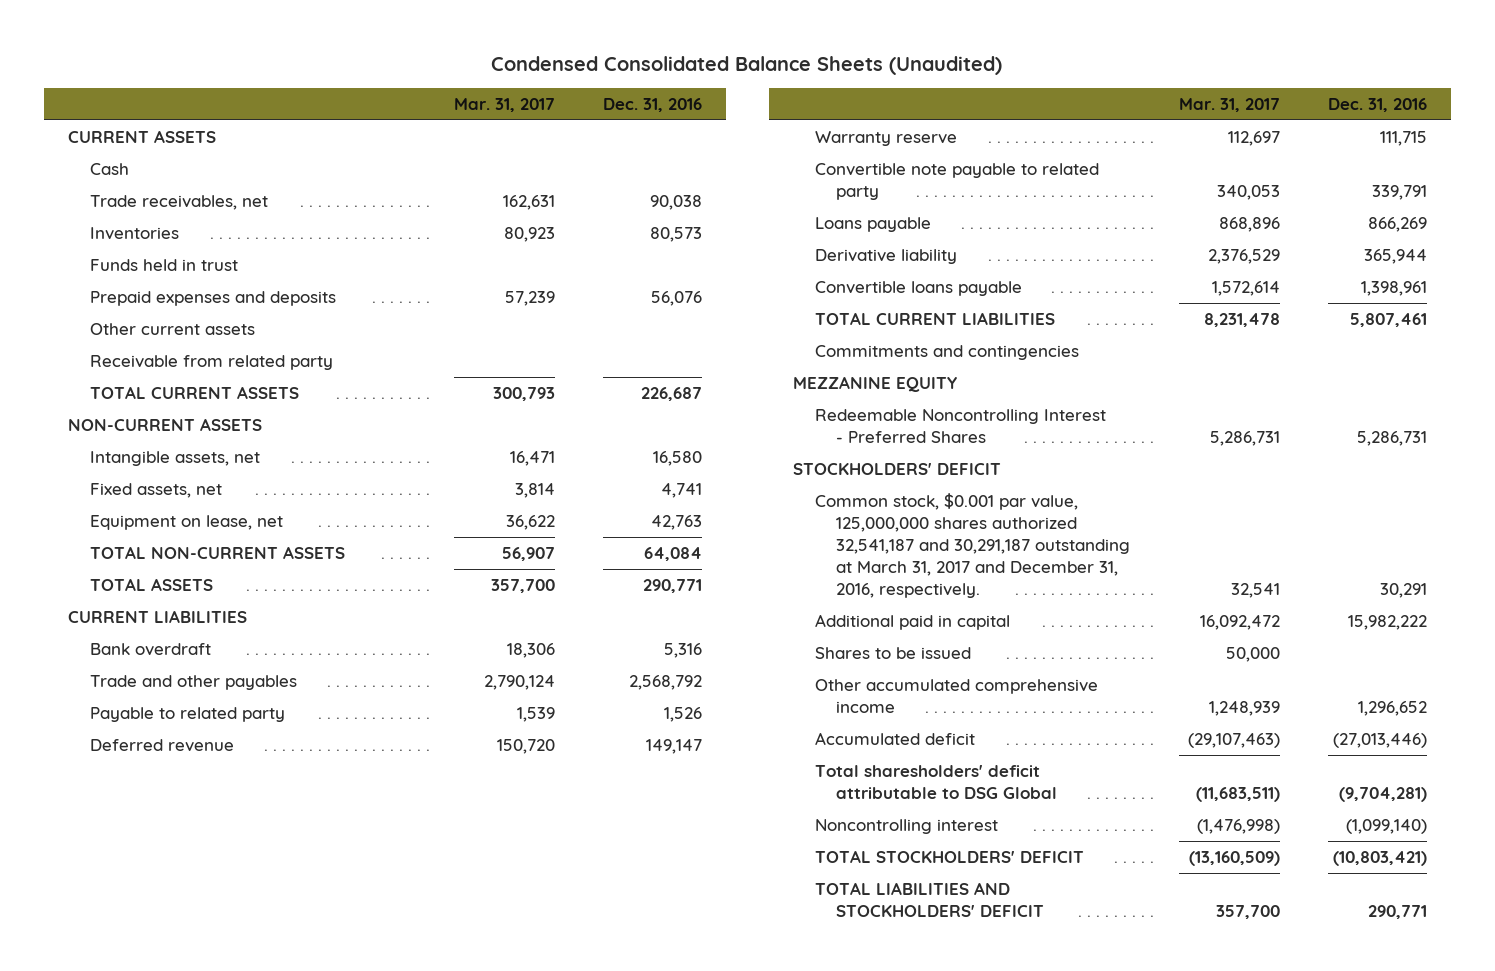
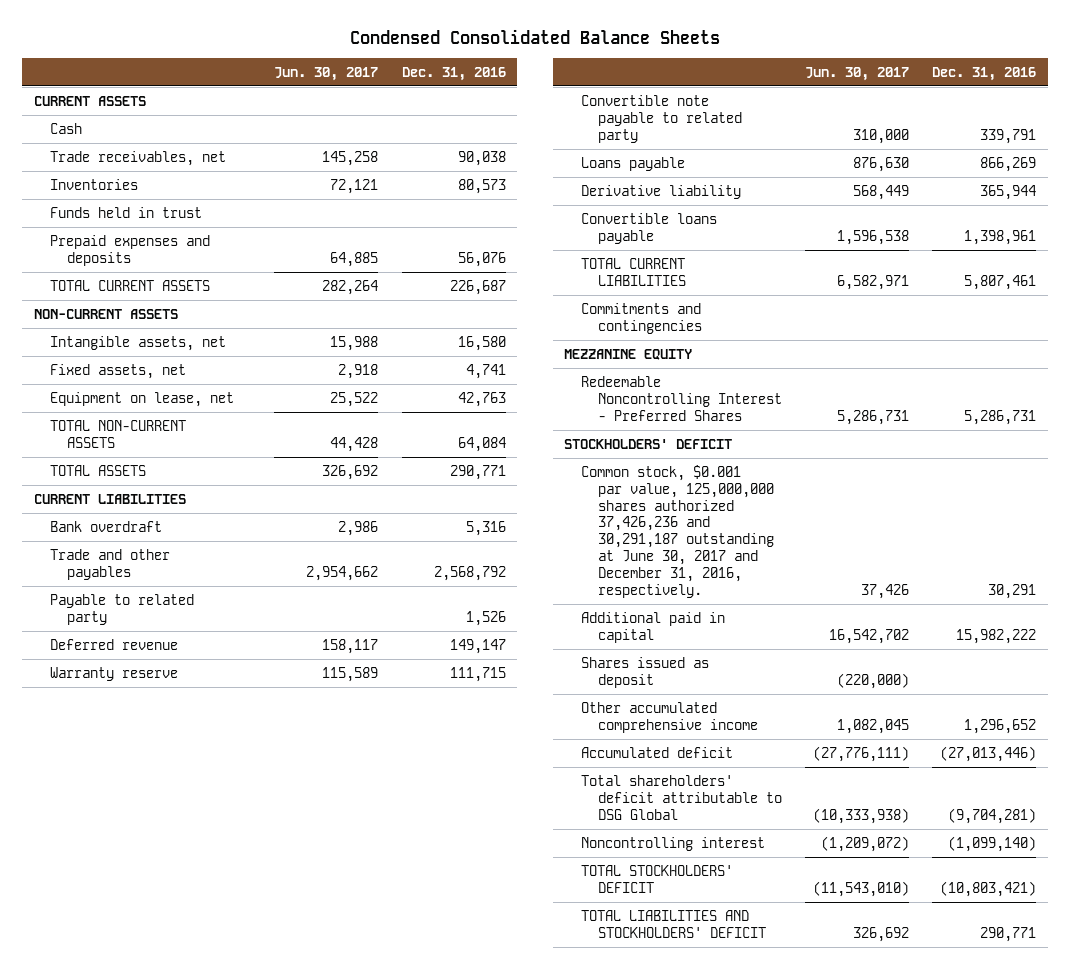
- Condensed Consolidated Balance Sheets (Unaudited)
+ Condensed Consolidated Balance Sheets
- | Mar. 31, 2017 | Dec. 31, 2016
+ | Jun. 30, 2017 | Dec. 31, 2016
- Other current assets
- Receivable from related party
- Common stock, $0.001 par value, 125,000,000 shares authorized 32,541,187 and 30,291,187 outstanding at March 31, 2017 and December 31, 2016, respectively. | 32,541 | 30,291
+ Common stock, $0.001 par value, 125,000,000 shares authorized 37,426,236 and 30,291,187 outstanding at June 30, 2017 and December 31, 2016, respectively. | 37,426 | 30,291
- Shares to be issued | 50,000 |
+ Shares issued as deposit | (220,000) |
- Total sharesholders' deficit attributable to DSG Global | (11,683,511) | (9,704,281)
+ Total shareholders' deficit attributable to DSG Global | (10,333,938) | (9,704,281)

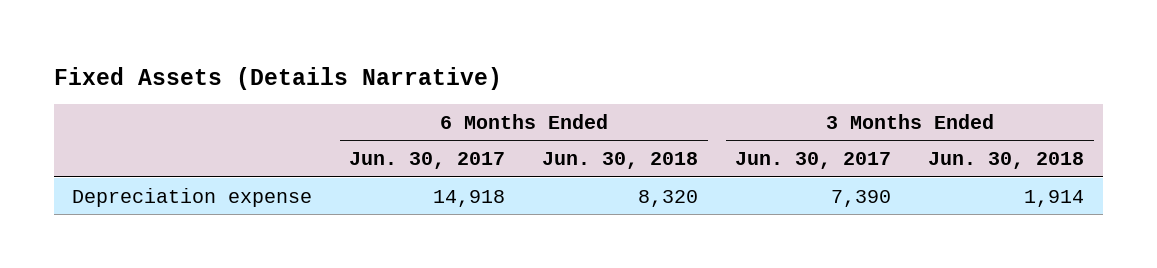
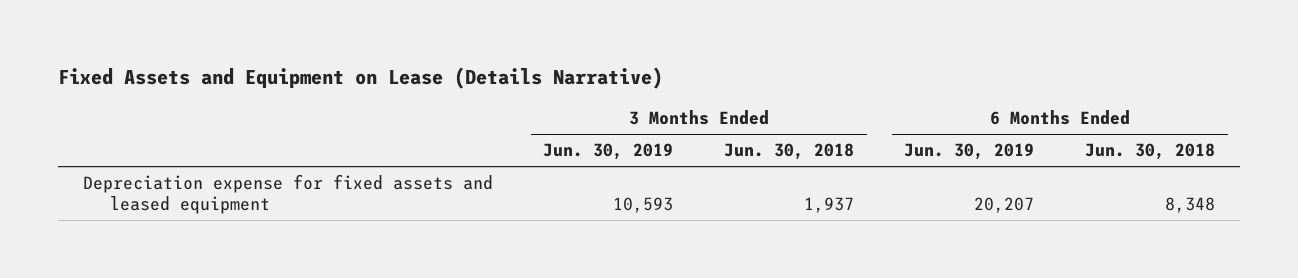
- Fixed Assets (Details Narrative)
+ Fixed Assets and Equipment on Lease (Details Narrative)
- | 6 Months Ended Jun. 30, 2017 | 6 Months Ended Jun. 30, 2018 | 3 Months Ended Jun. 30, 2017 | 3 Months Ended Jun. 30, 2018
+ | 3 Months Ended Jun. 30, 2019 | 3 Months Ended Jun. 30, 2018 | 6 Months Ended Jun. 30, 2019 | 6 Months Ended Jun. 30, 2018
- Depreciation expense | 14,918 | 8,320 | 7,390 | 1,914
+ Depreciation expense for fixed assets and leased equipment | 10,593 | 1,937 | 20,207 | 8,348

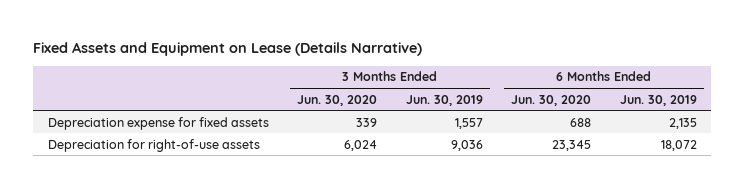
- | 3 Months Ended Jun. 30, 2019 | 3 Months Ended Jun. 30, 2018 | 6 Months Ended Jun. 30, 2019 | 6 Months Ended Jun. 30, 2018
+ | 3 Months Ended Jun. 30, 2020 | 3 Months Ended Jun. 30, 2019 | 6 Months Ended Jun. 30, 2020 | 6 Months Ended Jun. 30, 2019
- Depreciation expense for fixed assets and leased equipment | 10,593 | 1,937 | 20,207 | 8,348
+ Depreciation expense for fixed assets | 339 | 1,557 | 688 | 2,135
+ Depreciation for right-of-use assets | 6,024 | 9,036 | 23,345 | 18,072

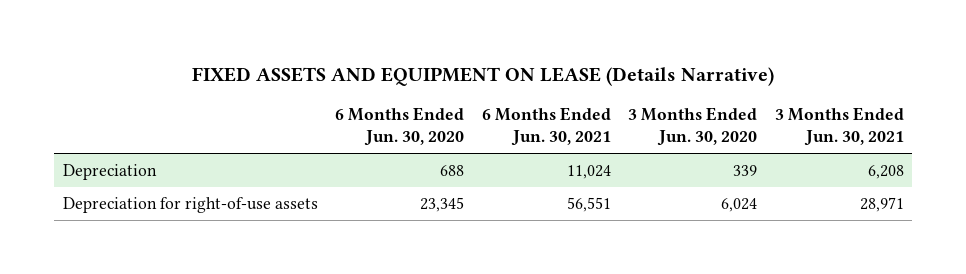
- Fixed Assets and Equipment on Lease (Details Narrative)
+ FIXED ASSETS AND EQUIPMENT ON LEASE (Details Narrative)
- | 3 Months Ended Jun. 30, 2020 | 3 Months Ended Jun. 30, 2019 | 6 Months Ended Jun. 30, 2020 | 6 Months Ended Jun. 30, 2019
+ | 6 Months Ended Jun. 30, 2020 | 6 Months Ended Jun. 30, 2021 | 3 Months Ended Jun. 30, 2020 | 3 Months Ended Jun. 30, 2021
- Depreciation expense for fixed assets | 339 | 1,557 | 688 | 2,135
+ Depreciation | 688 | 11,024 | 339 | 6,208

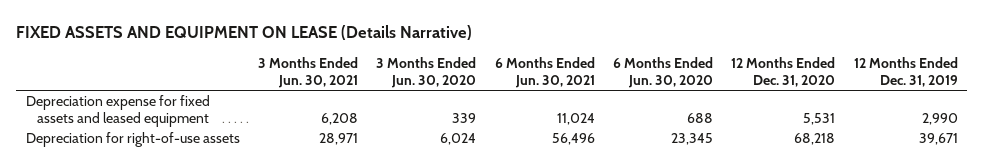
- | 6 Months Ended Jun. 30, 2020 | 6 Months Ended Jun. 30, 2021 | 3 Months Ended Jun. 30, 2020 | 3 Months Ended Jun. 30, 2021
+ | 3 Months Ended Jun. 30, 2021 | 3 Months Ended Jun. 30, 2020 | 6 Months Ended Jun. 30, 2021 | 6 Months Ended Jun. 30, 2020 | 12 Months Ended Dec. 31, 2020 | 12 Months Ended Dec. 31, 2019
- Depreciation | 688 | 11,024 | 339 | 6,208
- Depreciation for right-of-use assets | 23,345 | 56,551 | 6,024 | 28,971
+ Depreciation expense for fixed assets and leased equipment | 6,208 | 339 | 11,024 | 688 | 5,531 | 2,990
+ Depreciation for right-of-use assets | 28,971 | 6,024 | 56,496 | 23,345 | 68,218 | 39,671

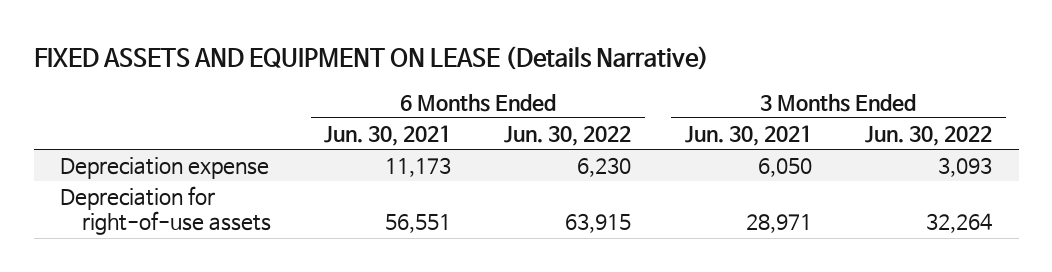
- | 3 Months Ended Jun. 30, 2021 | 3 Months Ended Jun. 30, 2020 | 6 Months Ended Jun. 30, 2021 | 6 Months Ended Jun. 30, 2020 | 12 Months Ended Dec. 31, 2020 | 12 Months Ended Dec. 31, 2019
+ | 6 Months Ended Jun. 30, 2021 | 6 Months Ended Jun. 30, 2022 | 3 Months Ended Jun. 30, 2021 | 3 Months Ended Jun. 30, 2022
- Depreciation expense for fixed assets and leased equipment | 6,208 | 339 | 11,024 | 688 | 5,531 | 2,990
- Depreciation for right-of-use assets | 28,971 | 6,024 | 56,496 | 23,345 | 68,218 | 39,671
+ Depreciation expense | 11,173 | 6,230 | 6,050 | 3,093
+ Depreciation for right-of-use assets | 56,551 | 63,915 | 28,971 | 32,264

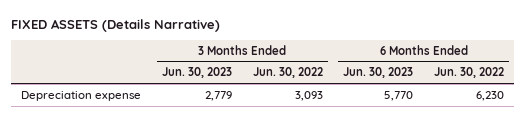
- FIXED ASSETS AND EQUIPMENT ON LEASE (Details Narrative)
+ FIXED ASSETS (Details Narrative)
- | 6 Months Ended Jun. 30, 2021 | 6 Months Ended Jun. 30, 2022 | 3 Months Ended Jun. 30, 2021 | 3 Months Ended Jun. 30, 2022
+ | 3 Months Ended Jun. 30, 2023 | 3 Months Ended Jun. 30, 2022 | 6 Months Ended Jun. 30, 2023 | 6 Months Ended Jun. 30, 2022
- Depreciation for right-of-use assets | 56,551 | 63,915 | 28,971 | 32,264

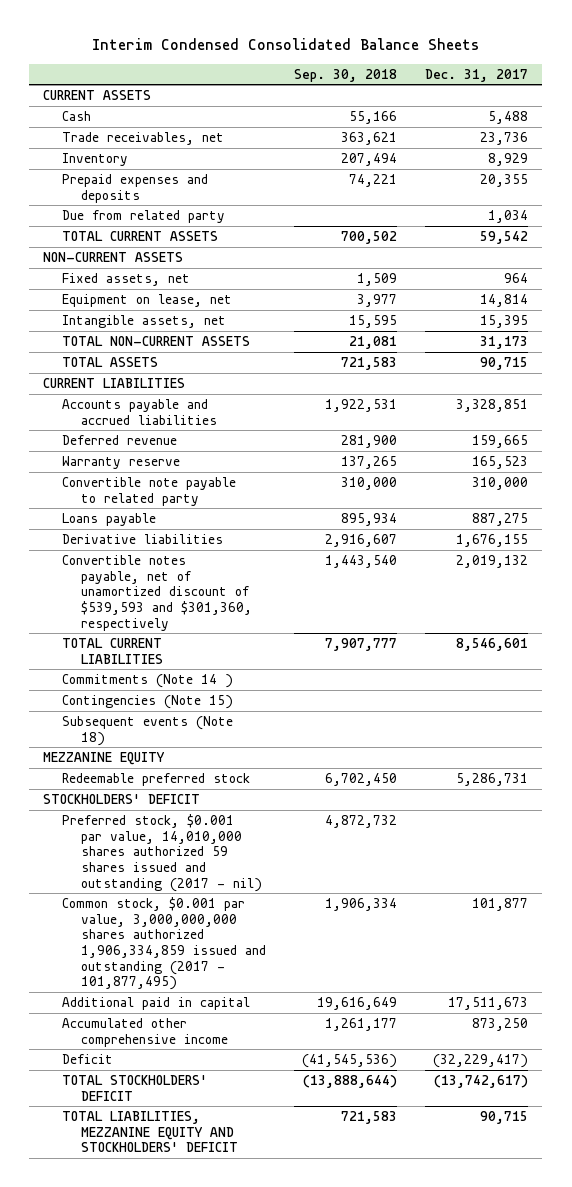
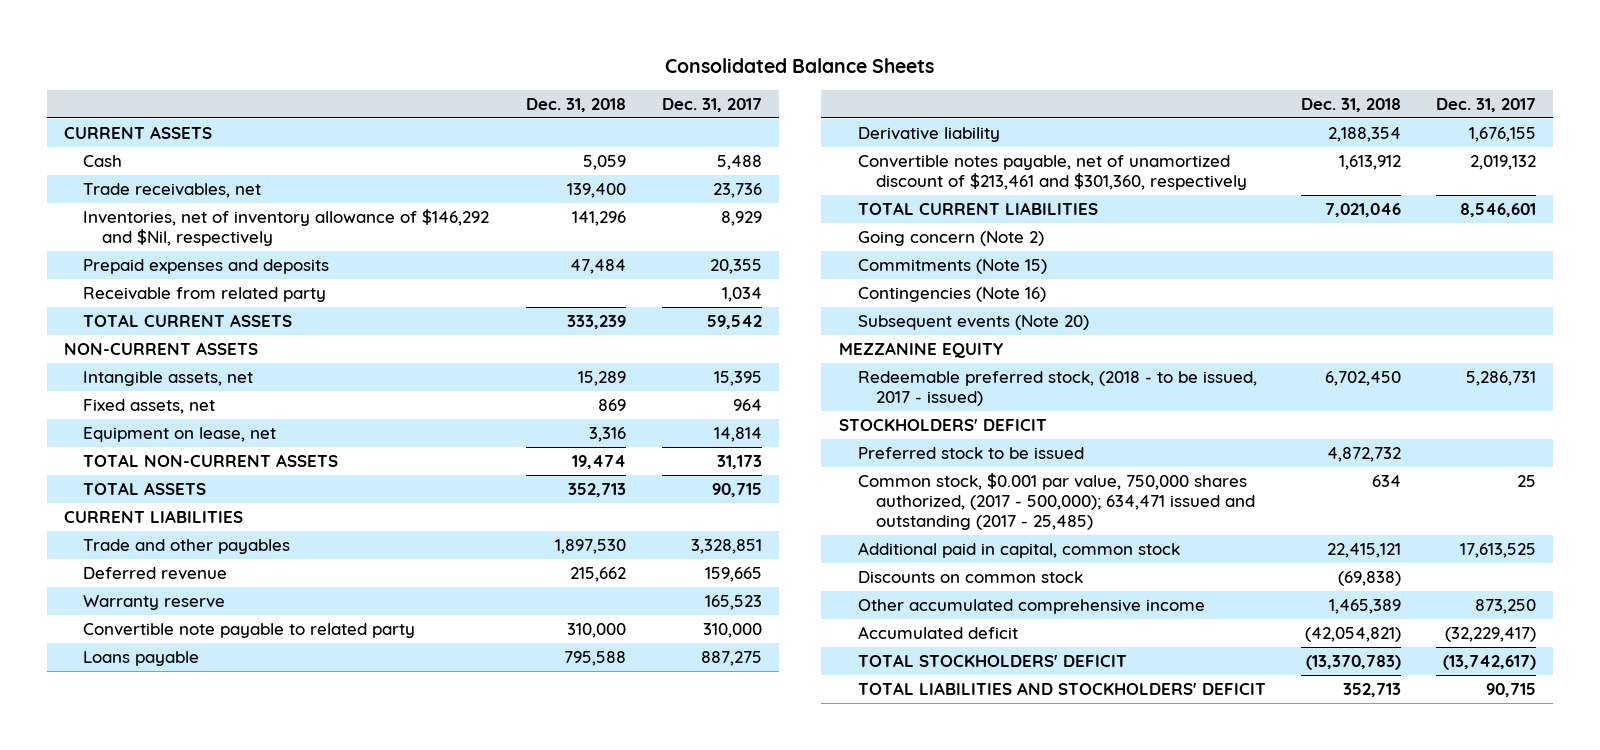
- Interim Condensed Consolidated Balance Sheets
+ Consolidated Balance Sheets
- | Sep. 30, 2018 | Dec. 31, 2017
+ | Dec. 31, 2018 | Dec. 31, 2017
- Inventory | 207,494 | 8,929
+ Inventories, net of inventory allowance of $146,292 and $Nil, respectively | 141,296 | 8,929
- Due from related party | | 1,034
+ Receivable from related party | | 1,034
moved up: Intangible assets, net | 15,289 | 15,395
- Accounts payable and accrued liabilities | 1,922,531 | 3,328,851
+ Trade and other payables | 1,897,530 | 3,328,851
- Derivative liabilities | 2,916,607 | 1,676,155
- Convertible notes payable, net of unamortized discount of $539,593 and $301,360, respectively | 1,443,540 | 2,019,132
+ Derivative liability | 2,188,354 | 1,676,155
+ Convertible notes payable, net of unamortized discount of $213,461 and $301,360, respectively | 1,613,912 | 2,019,132
- Commitments (Note 14 )
- Contingencies (Note 15)
- Subsequent events (Note 18)
+ Going concern (Note 2)
+ Commitments (Note 15)
+ Contingencies (Note 16)
+ Subsequent events (Note 20)
- Redeemable preferred stock | 6,702,450 | 5,286,731
+ Redeemable preferred stock, (2018 - to be issued, 2017 - issued) | 6,702,450 | 5,286,731
- Preferred stock, $0.001 par value, 14,010,000 shares authorized 59 shares issued and outstanding (2017 - nil) | 4,872,732 |
- Common stock, $0.001 par value, 3,000,000,000 shares authorized 1,906,334,859 issued and outstanding (2017 - 101,877,495) | 1,906,334 | 101,877
- Additional paid in capital | 19,616,649 | 17,511,673
- Accumulated other comprehensive income | 1,261,177 | 873,250
- Deficit | (41,545,536) | (32,229,417)
+ Preferred stock to be issued | 4,872,732 |
+ Common stock, $0.001 par value, 750,000 shares authorized, (2017 - 500,000); 634,471 issued and outstanding (2017 - 25,485) | 634 | 25
+ Additional paid in capital, common stock | 22,415,121 | 17,613,525
+ Discounts on common stock | (69,838) |
+ Other accumulated comprehensive income | 1,465,389 | 873,250
+ Accumulated deficit | (42,054,821) | (32,229,417)
- TOTAL LIABILITIES, MEZZANINE EQUITY AND STOCKHOLDERS' DEFICIT | 721,583 | 90,715
+ TOTAL LIABILITIES AND STOCKHOLDERS' DEFICIT | 352,713 | 90,715

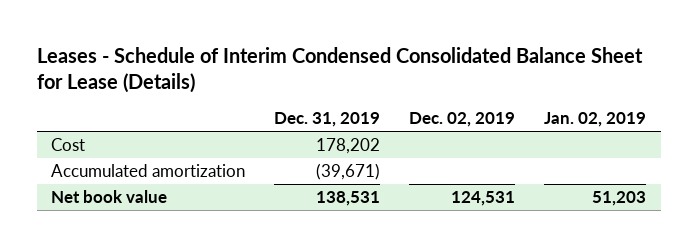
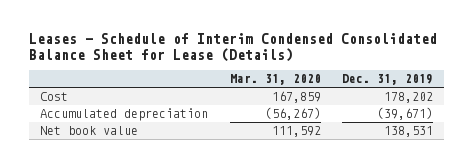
- | Dec. 31, 2019 | Dec. 02, 2019 | Jan. 02, 2019
+ | Mar. 31, 2020 | Dec. 31, 2019
- Accumulated amortization | (39,671) | |
+ Accumulated depreciation | (56,267) | (39,671)

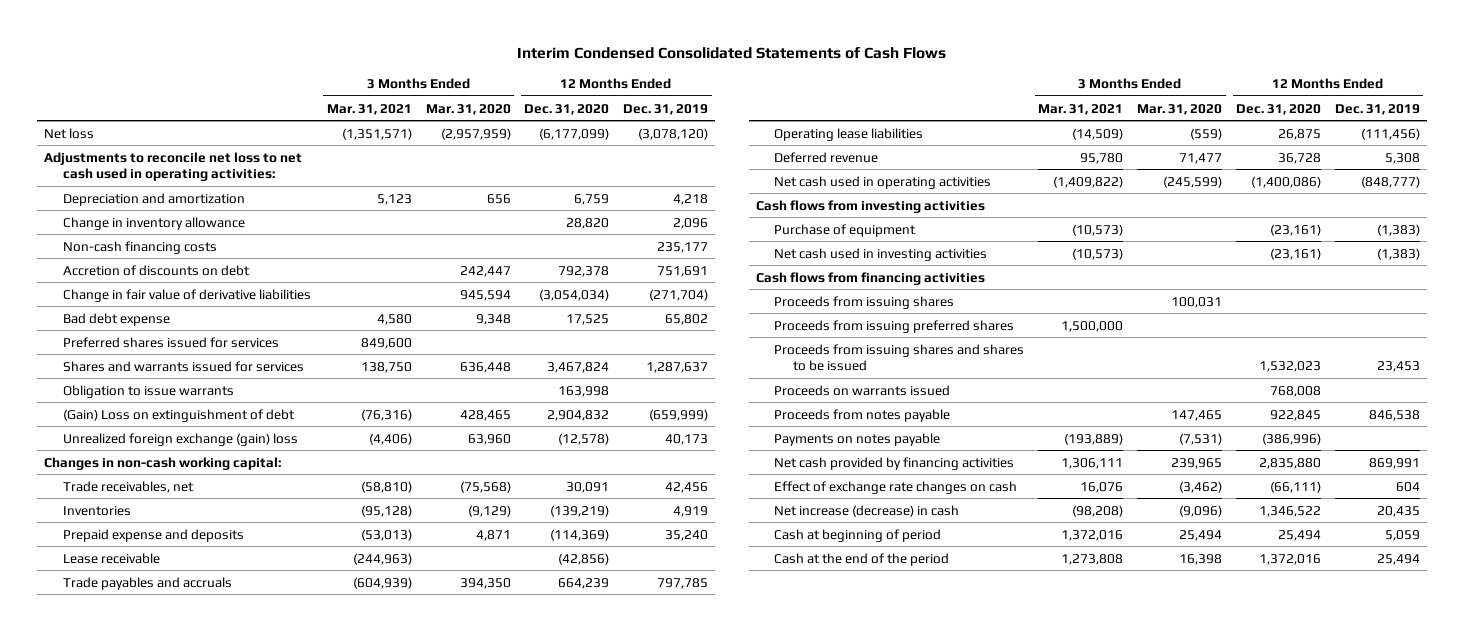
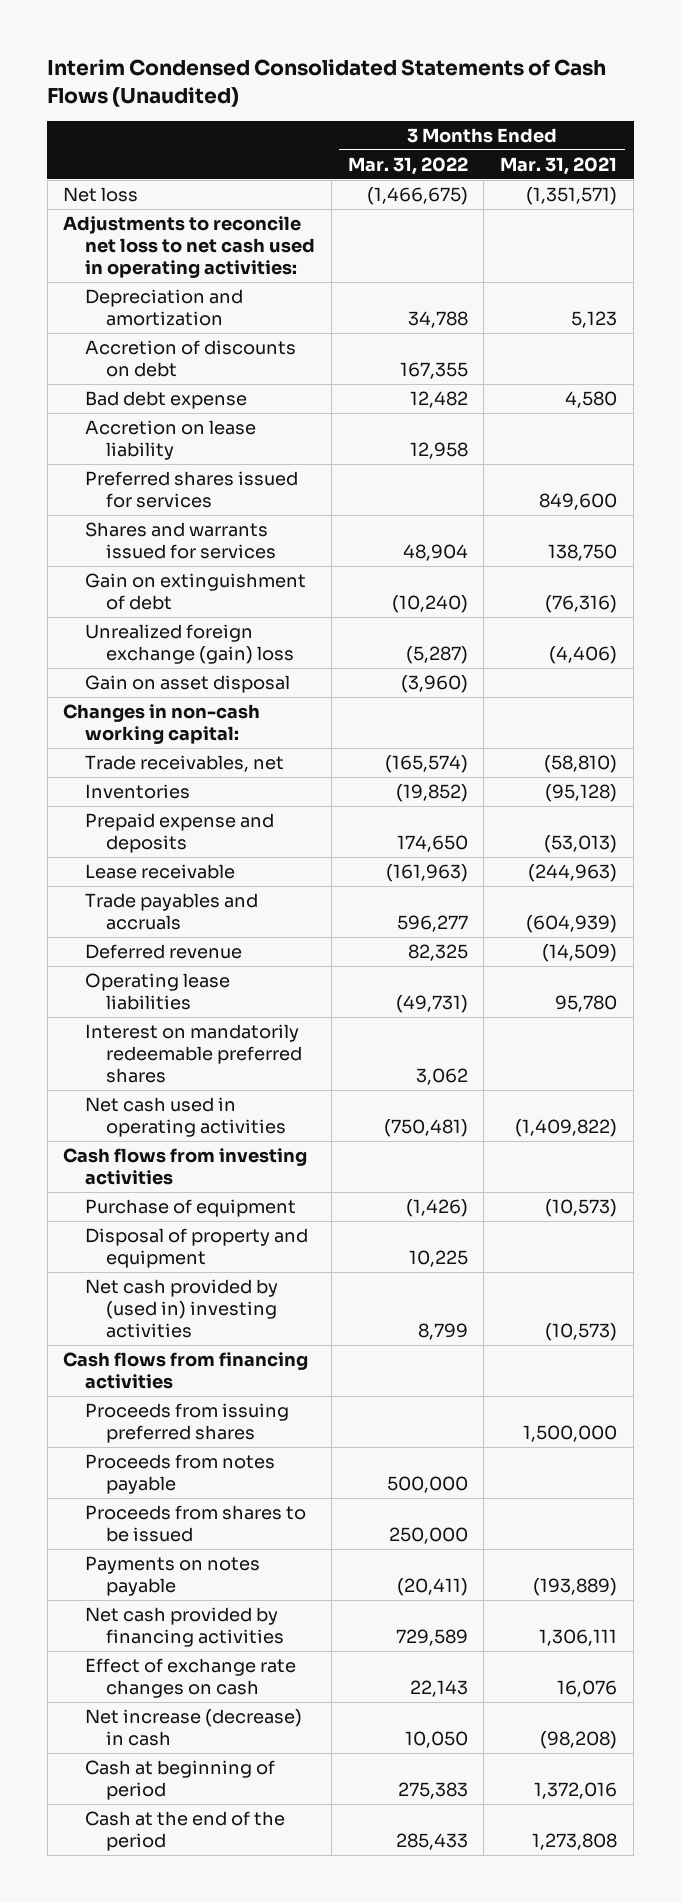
- Interim Condensed Consolidated Statements of Cash Flows
+ Interim Condensed Consolidated Statements of Cash Flows (Unaudited)
- | 3 Months Ended Mar. 31, 2021 | 3 Months Ended Mar. 31, 2020 | 12 Months Ended Dec. 31, 2020 | 12 Months Ended Dec. 31, 2019
+ | 3 Months Ended Mar. 31, 2022 | 3 Months Ended Mar. 31, 2021
- Change in inventory allowance | | | 28,820 | 2,096
- Non-cash financing costs | | | | 235,177
- Change in fair value of derivative liabilities | | 945,594 | (3,054,034) | (271,704)
+ Accretion on lease liability | 12,958 |
- Obligation to issue warrants | | | 163,998 |
- (Gain) Loss on extinguishment of debt | (76,316) | 428,465 | 2,904,832 | (659,999)
+ Gain on extinguishment of debt | (10,240) | (76,316)
+ Gain on asset disposal | (3,960) |
- Operating lease liabilities | (14,509) | (559) | 26,875 | (111,456)
- Deferred revenue | 95,780 | 71,477 | 36,728 | 5,308
+ Deferred revenue | 82,325 | (14,509)
+ Operating lease liabilities | (49,731) | 95,780
+ Interest on mandatorily redeemable preferred shares | 3,062 |
- Net cash used in investing activities | (10,573) | | (23,161) | (1,383)
+ Disposal of property and equipment | 10,225 |
+ Net cash provided by (used in) investing activities | 8,799 | (10,573)
- Proceeds from issuing shares | | 100,031 | |
- Proceeds from issuing shares and shares to be issued | | | 1,532,023 | 23,453
- Proceeds on warrants issued | | | 768,008 |
+ Proceeds from shares to be issued | 250,000 |

